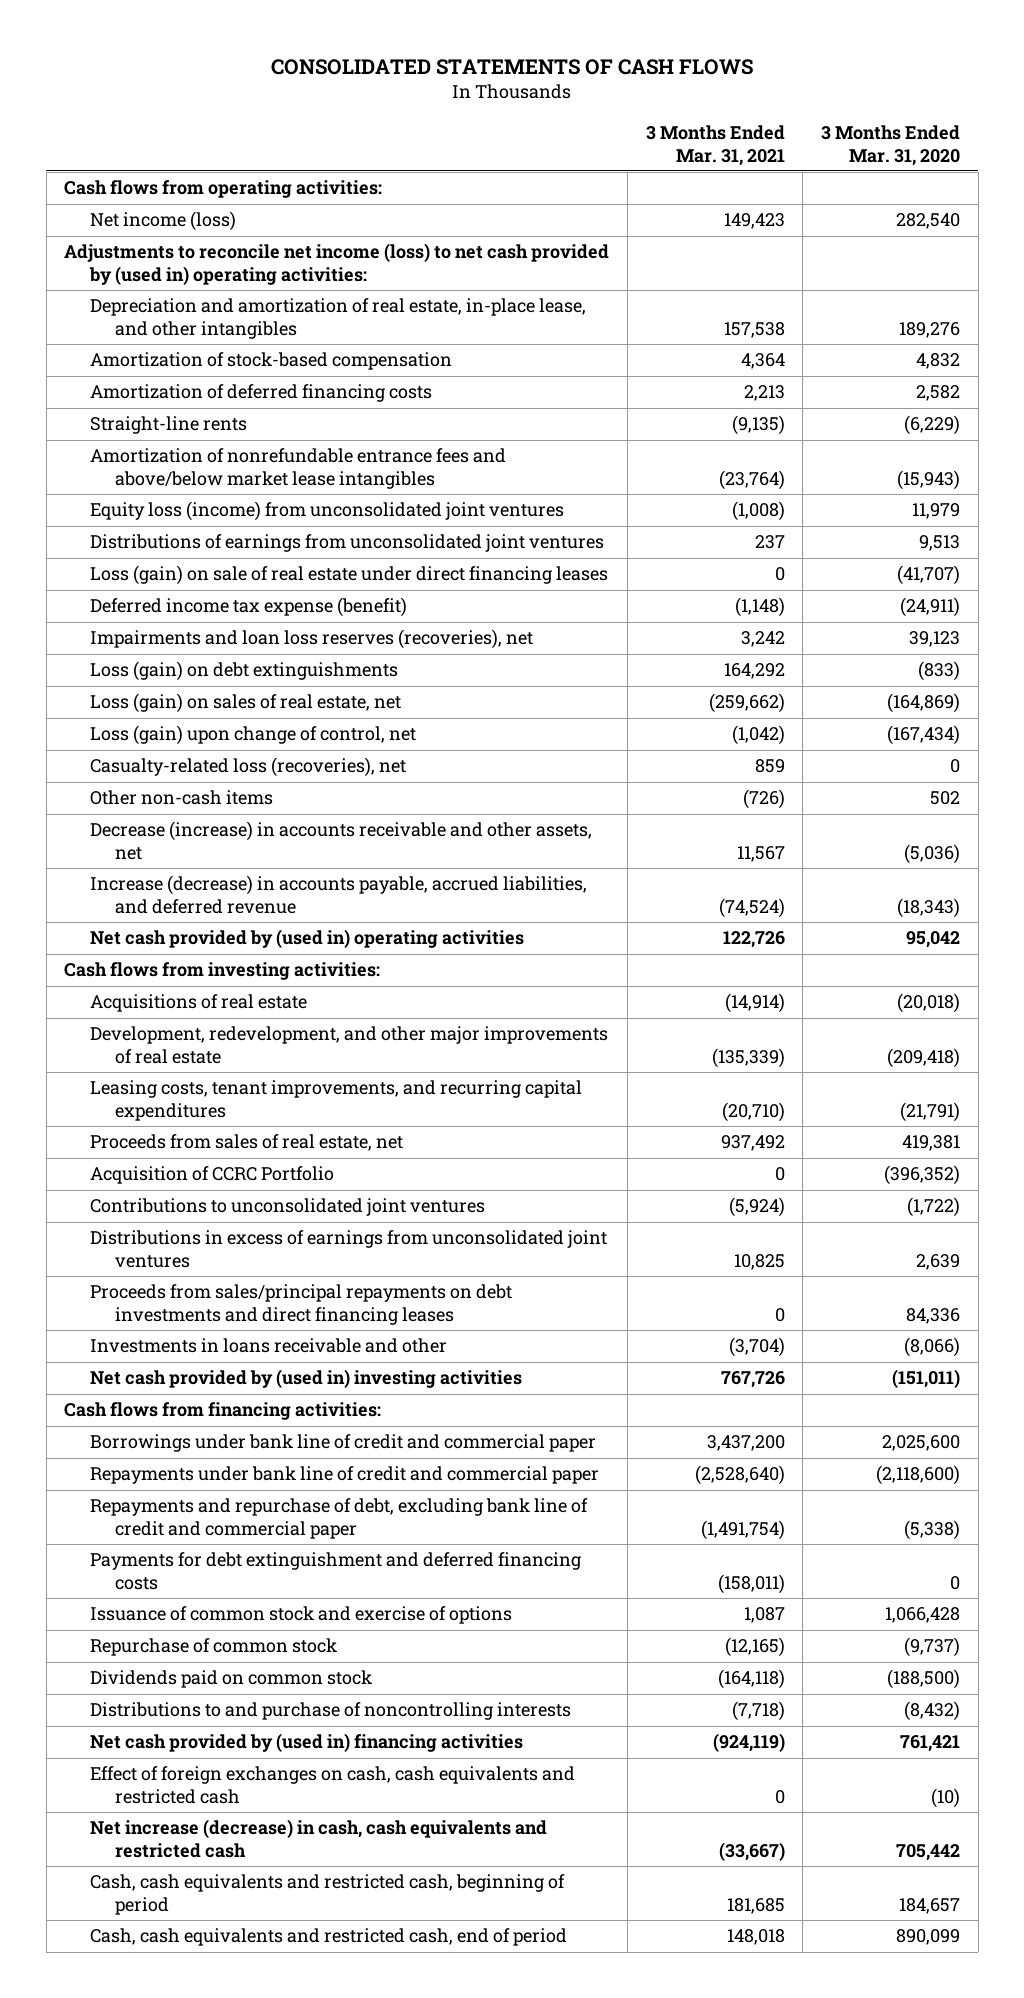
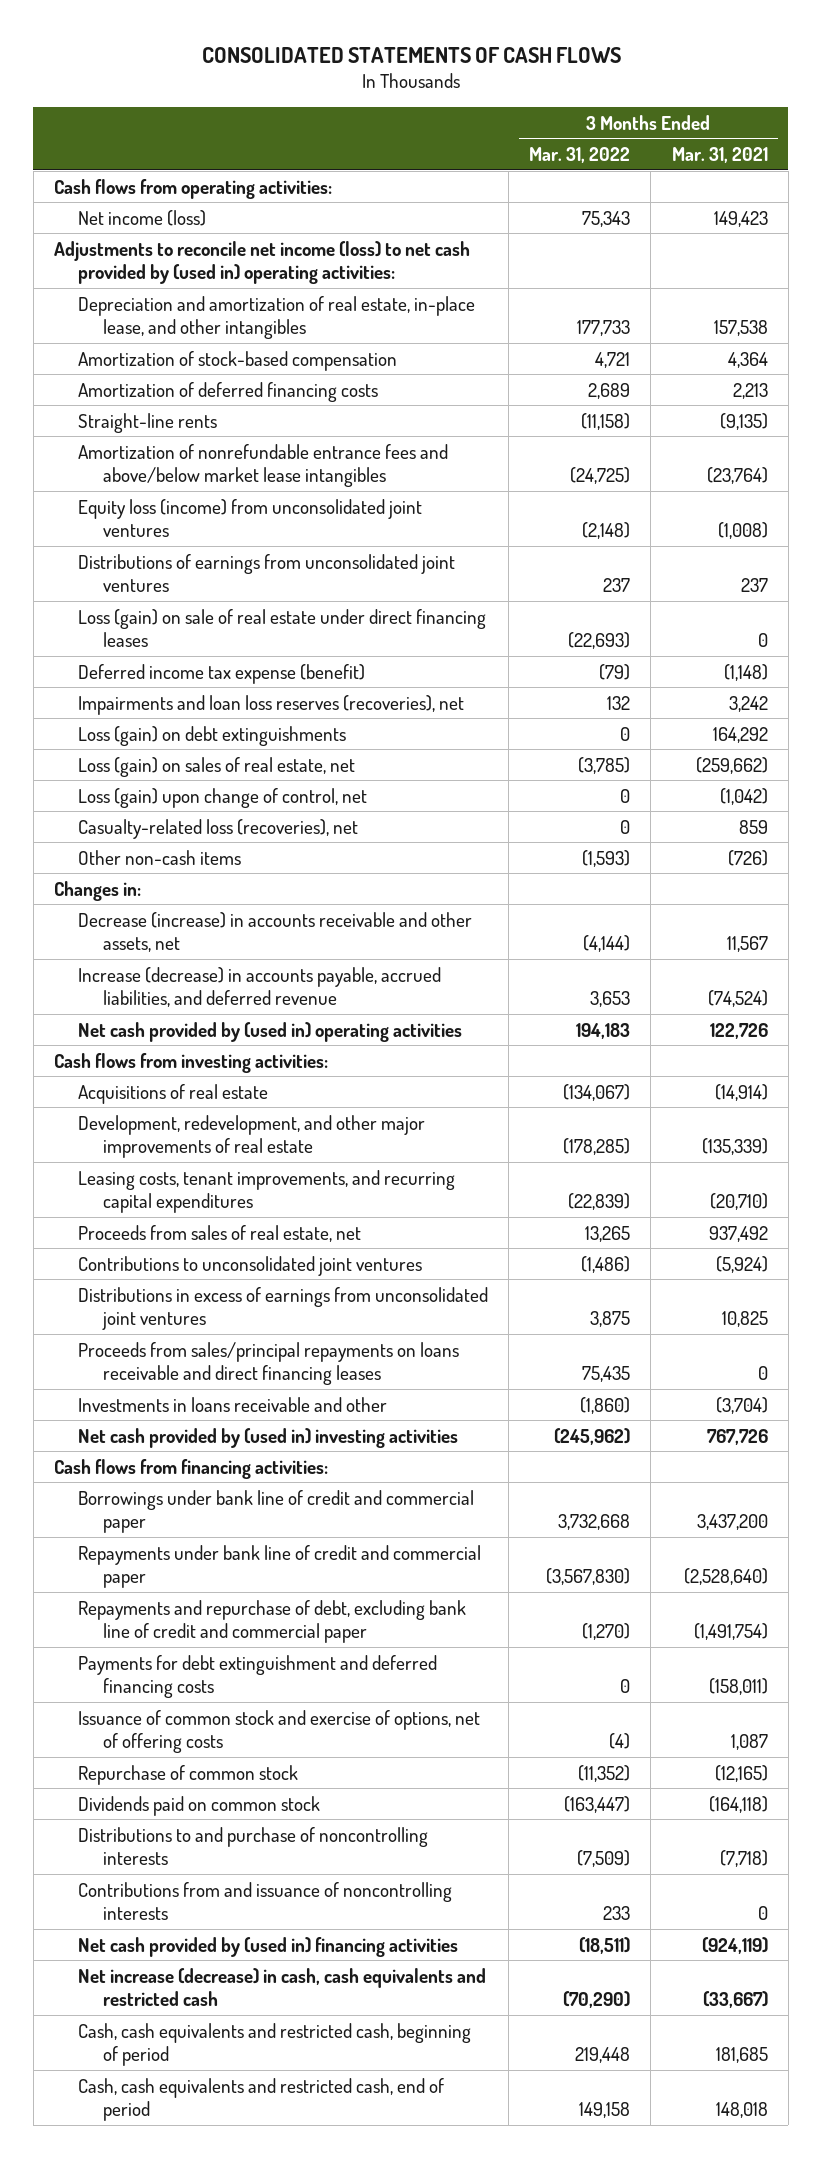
- | 3 Months Ended Mar. 31, 2021 | 3 Months Ended Mar. 31, 2020
+ | 3 Months Ended Mar. 31, 2022 | 3 Months Ended Mar. 31, 2021
+ Changes in:
- Acquisition of CCRC Portfolio | 0 | (396,352)
- Proceeds from sales/principal repayments on debt investments and direct financing leases | 0 | 84,336
+ Proceeds from sales/principal repayments on loans receivable and direct financing leases | 75,435 | 0
- Issuance of common stock and exercise of options | 1,087 | 1,066,428
+ Issuance of common stock and exercise of options, net of offering costs | (4) | 1,087
+ Contributions from and issuance of noncontrolling interests | 233 | 0
- Effect of foreign exchanges on cash, cash equivalents and restricted cash | 0 | (10)

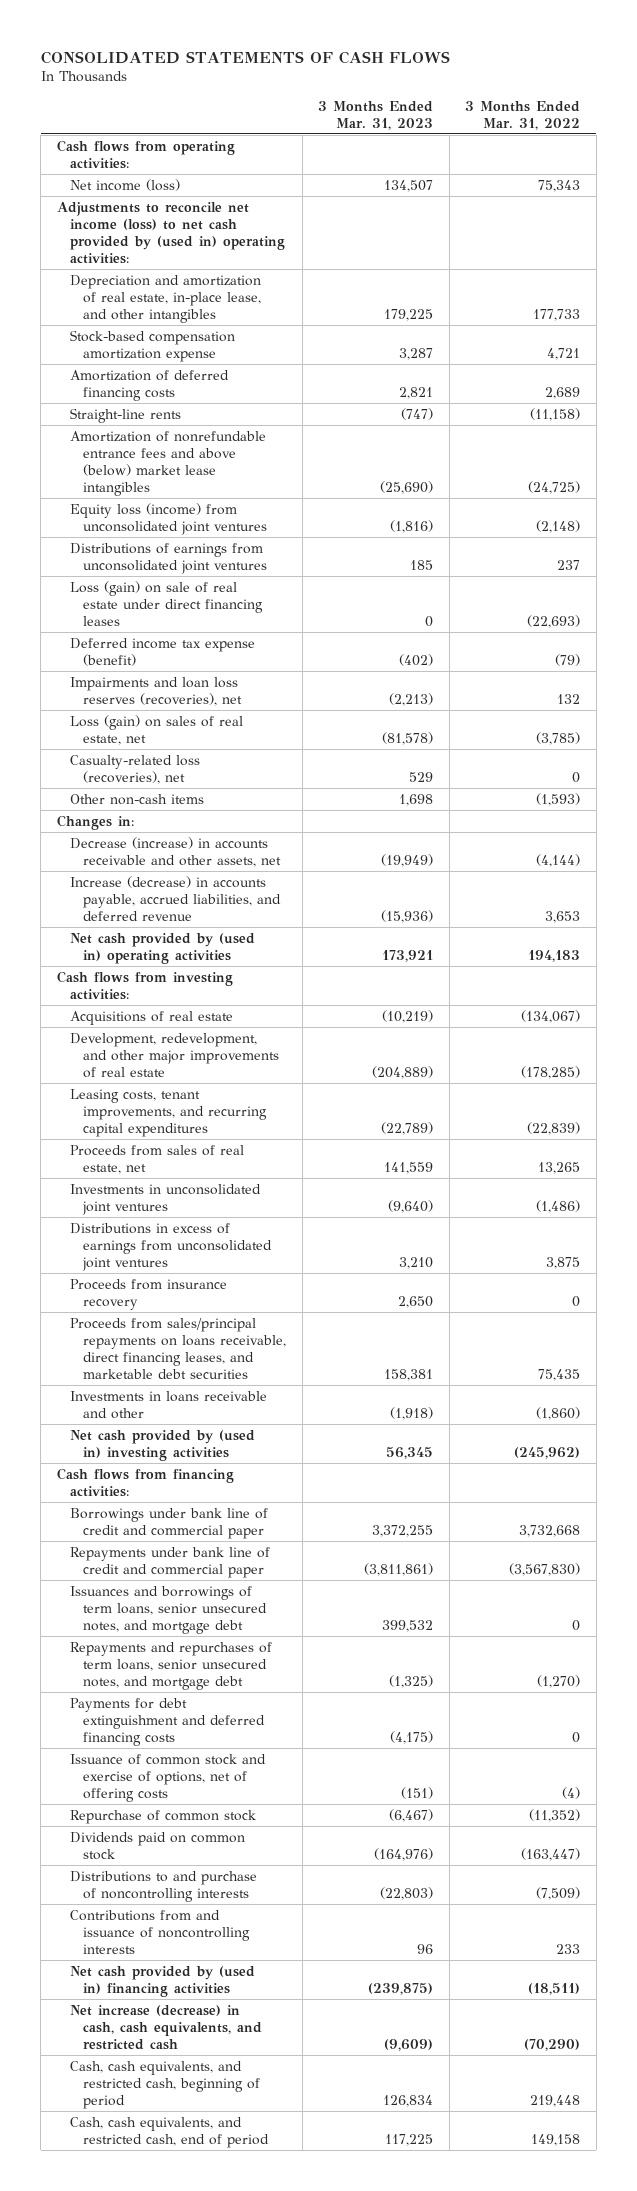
- | 3 Months Ended Mar. 31, 2022 | 3 Months Ended Mar. 31, 2021
+ | 3 Months Ended Mar. 31, 2023 | 3 Months Ended Mar. 31, 2022
- Amortization of stock-based compensation | 4,721 | 4,364
+ Stock-based compensation amortization expense | 3,287 | 4,721
- Amortization of nonrefundable entrance fees and above/below market lease intangibles | (24,725) | (23,764)
+ Amortization of nonrefundable entrance fees and above (below) market lease intangibles | (25,690) | (24,725)
- Loss (gain) on debt extinguishments | 0 | 164,292
- Loss (gain) upon change of control, net | 0 | (1,042)
- Contributions to unconsolidated joint ventures | (1,486) | (5,924)
+ Investments in unconsolidated joint ventures | (9,640) | (1,486)
- Proceeds from sales/principal repayments on loans receivable and direct financing leases | 75,435 | 0
+ Proceeds from insurance recovery | 2,650 | 0
+ Proceeds from sales/principal repayments on loans receivable, direct financing leases, and marketable debt securities | 158,381 | 75,435
- Repayments and repurchase of debt, excluding bank line of credit and commercial paper | (1,270) | (1,491,754)
+ Issuances and borrowings of term loans, senior unsecured notes, and mortgage debt | 399,532 | 0
+ Repayments and repurchases of term loans, senior unsecured notes, and mortgage debt | (1,325) | (1,270)
- Net increase (decrease) in cash, cash equivalents and restricted cash | (70,290) | (33,667)
- Cash, cash equivalents and restricted cash, beginning of period | 219,448 | 181,685
- Cash, cash equivalents and restricted cash, end of period | 149,158 | 148,018
+ Net increase (decrease) in cash, cash equivalents, and restricted cash | (9,609) | (70,290)
+ Cash, cash equivalents, and restricted cash, beginning of period | 126,834 | 219,448
+ Cash, cash equivalents, and restricted cash, end of period | 117,225 | 149,158

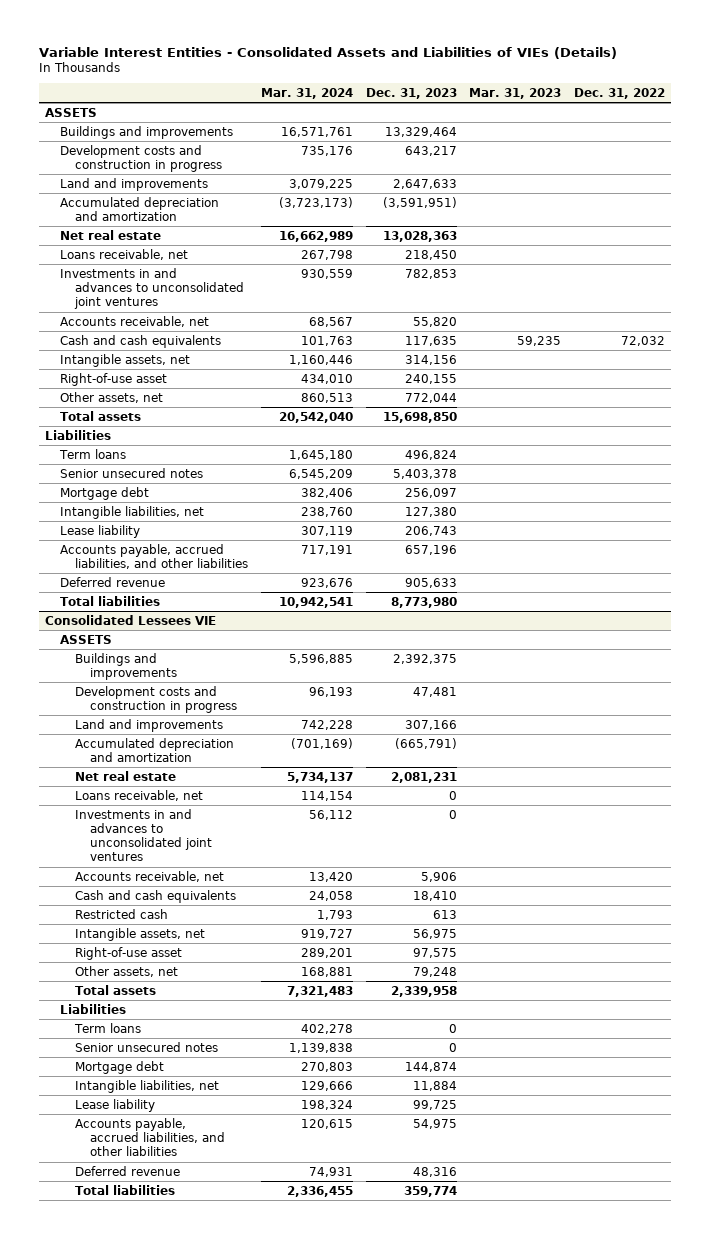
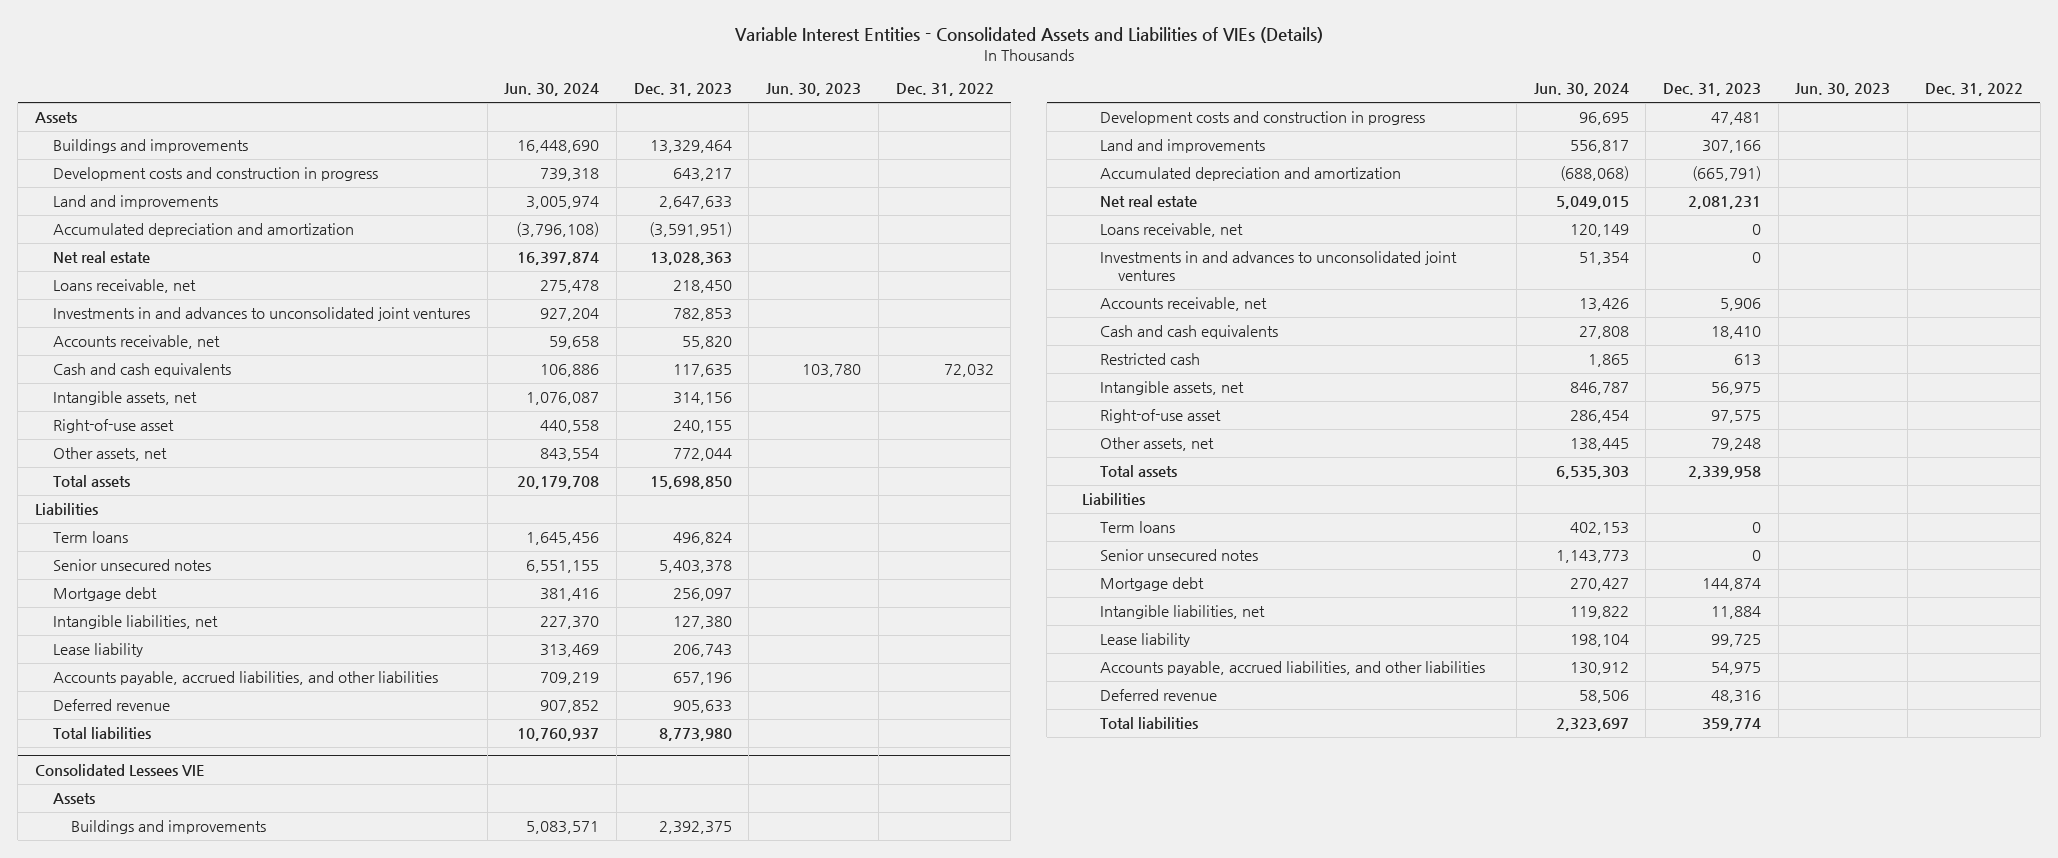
- | Mar. 31, 2024 | Dec. 31, 2023 | Mar. 31, 2023 | Dec. 31, 2022
+ | Jun. 30, 2024 | Dec. 31, 2023 | Jun. 30, 2023 | Dec. 31, 2022
- ASSETS
+ Assets
@ Consolidated Lessees VIE
- ASSETS
+ Assets

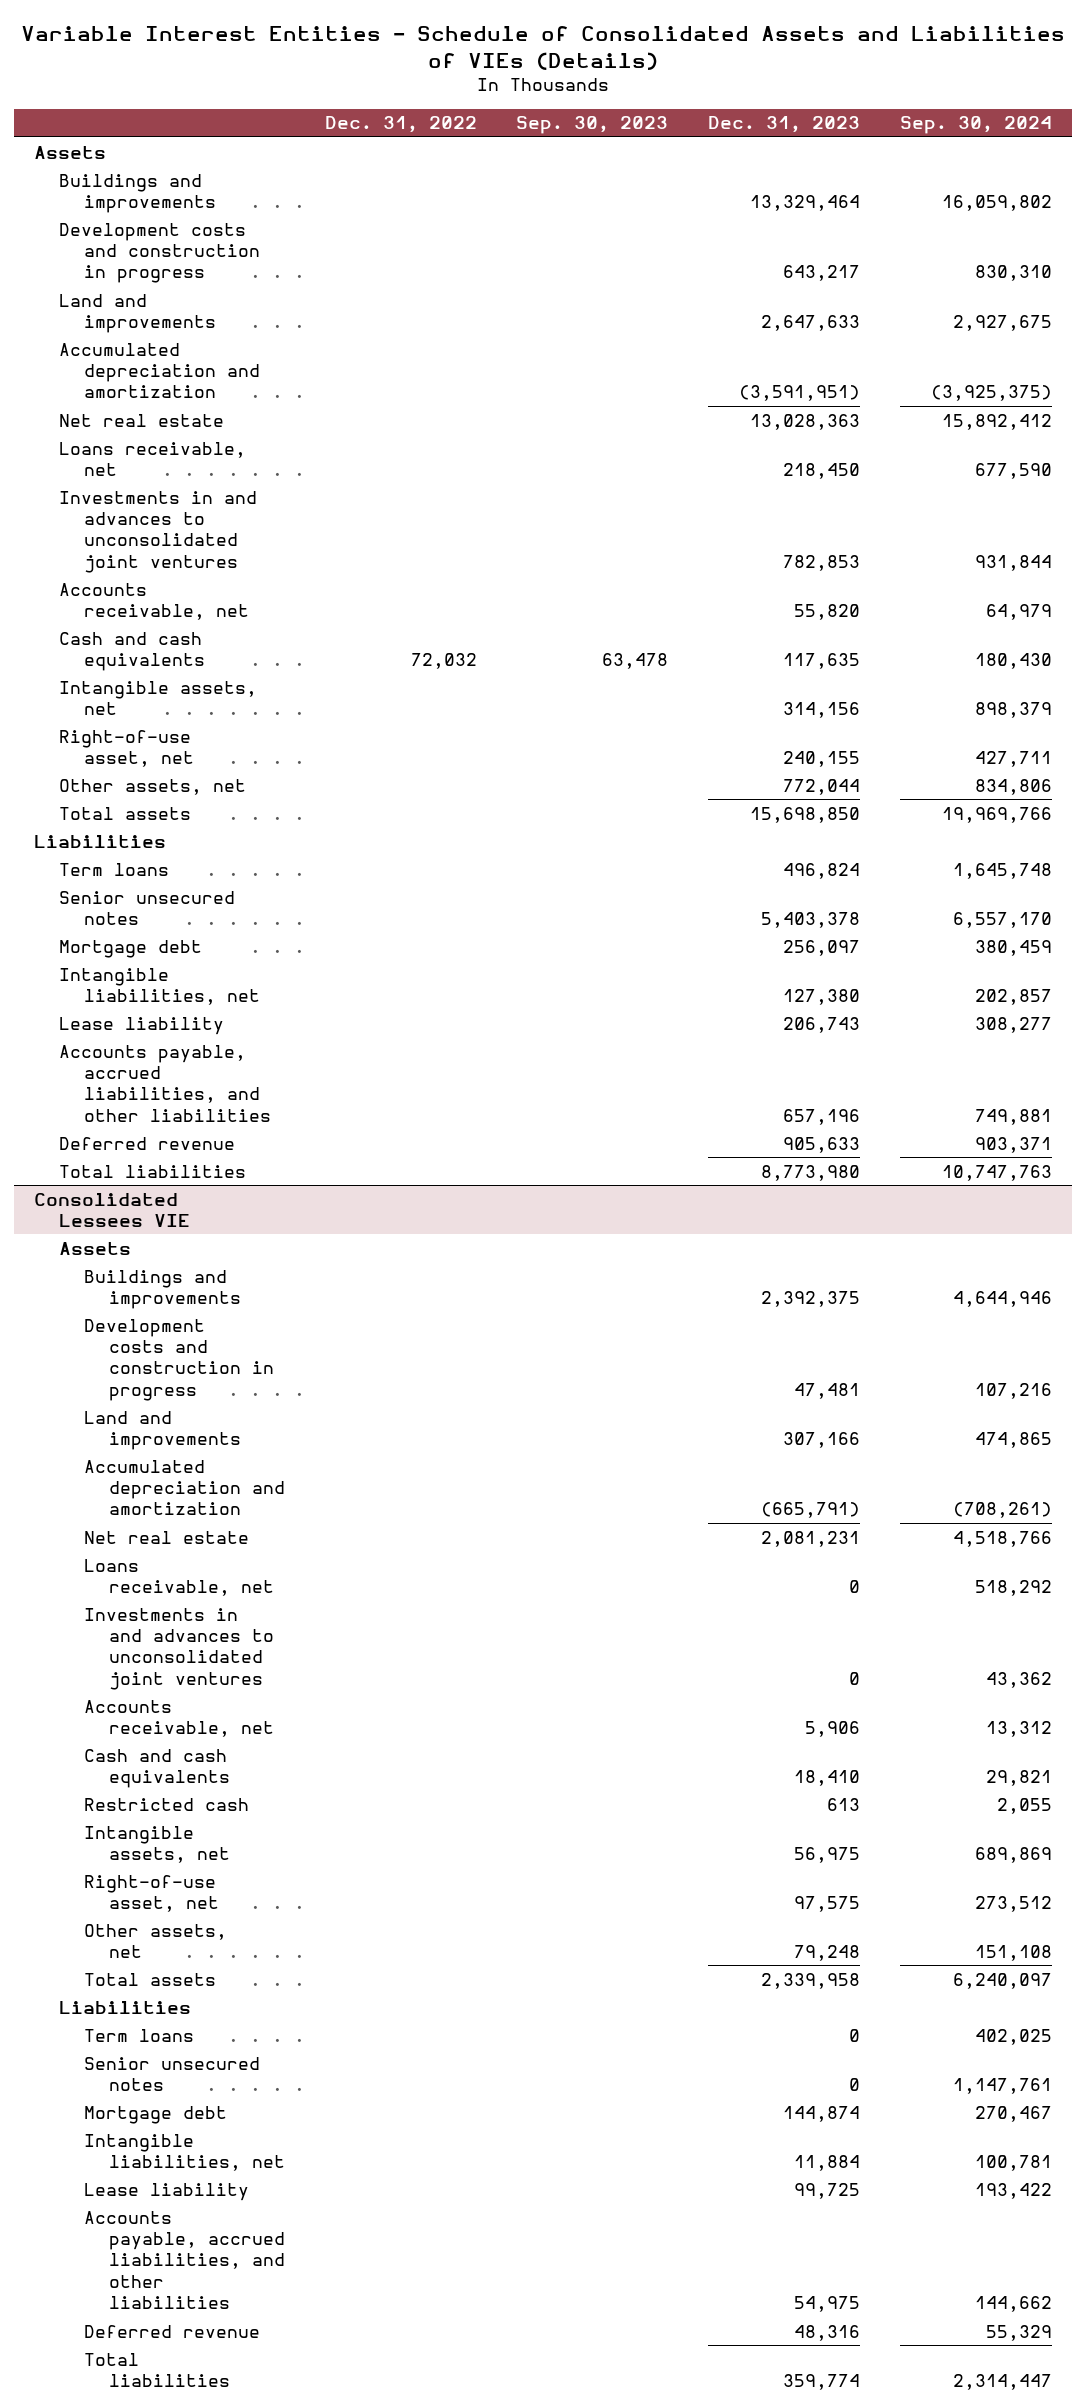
- Variable Interest Entities - Consolidated Assets and Liabilities of VIEs (Details)
+ Variable Interest Entities - Schedule of Consolidated Assets and Liabilities of VIEs (Details)
- | Jun. 30, 2024 | Dec. 31, 2023 | Jun. 30, 2023 | Dec. 31, 2022
+ | Dec. 31, 2022 | Sep. 30, 2023 | Dec. 31, 2023 | Sep. 30, 2024
- Right-of-use asset | 440,558 | 240,155 | |
+ Right-of-use asset, net | | | 240,155 | 427,711
@ Consolidated Lessees VIE
- Right-of-use asset | 286,454 | 97,575 | |
+ Right-of-use asset, net | | | 97,575 | 273,512

